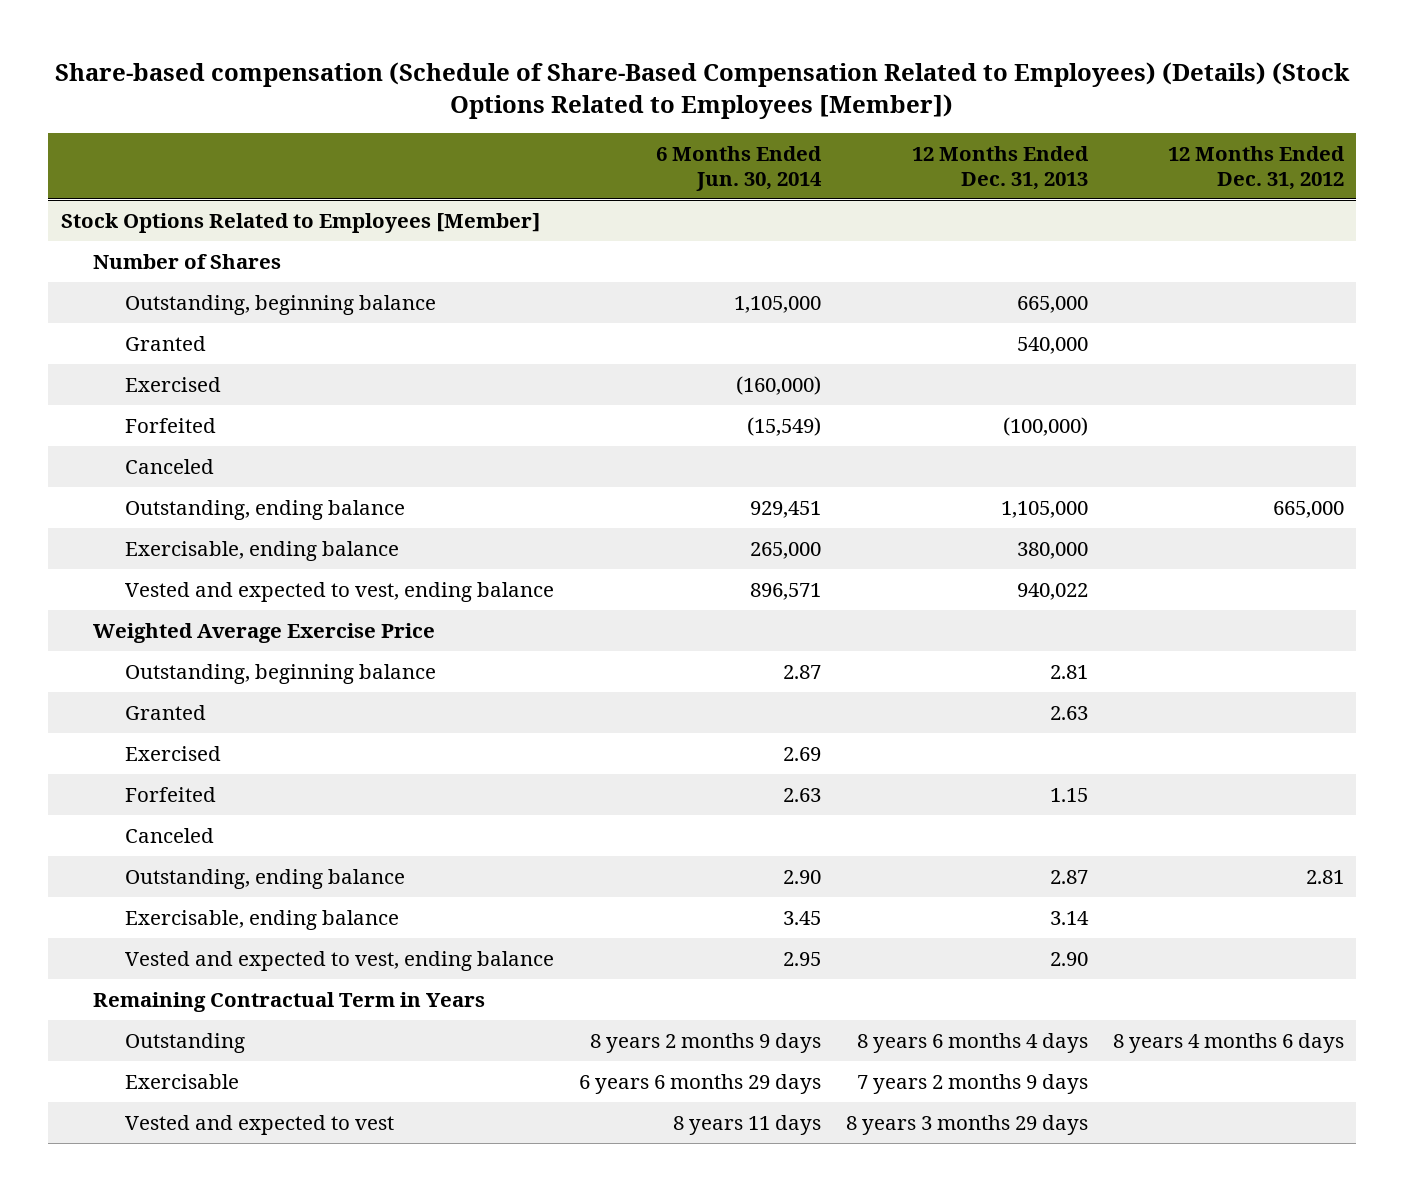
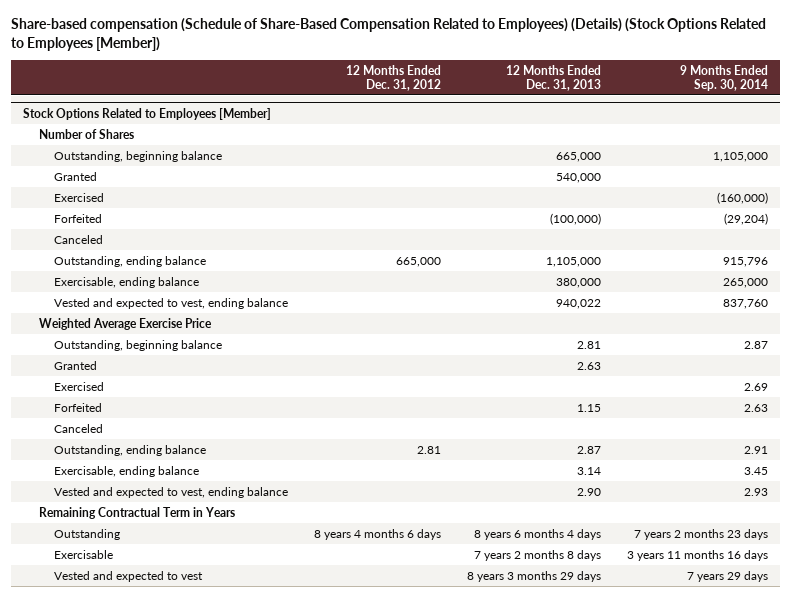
- | 6 Months Ended Jun. 30, 2014 | 12 Months Ended Dec. 31, 2013 | 12 Months Ended Dec. 31, 2012
+ | 12 Months Ended Dec. 31, 2012 | 12 Months Ended Dec. 31, 2013 | 9 Months Ended Sep. 30, 2014
@ Stock Options Related to Employees [Member]
- Exercisable | 6 years 6 months 29 days | 7 years 2 months 9 days |
+ Exercisable | | 7 years 2 months 8 days | 3 years 11 months 16 days

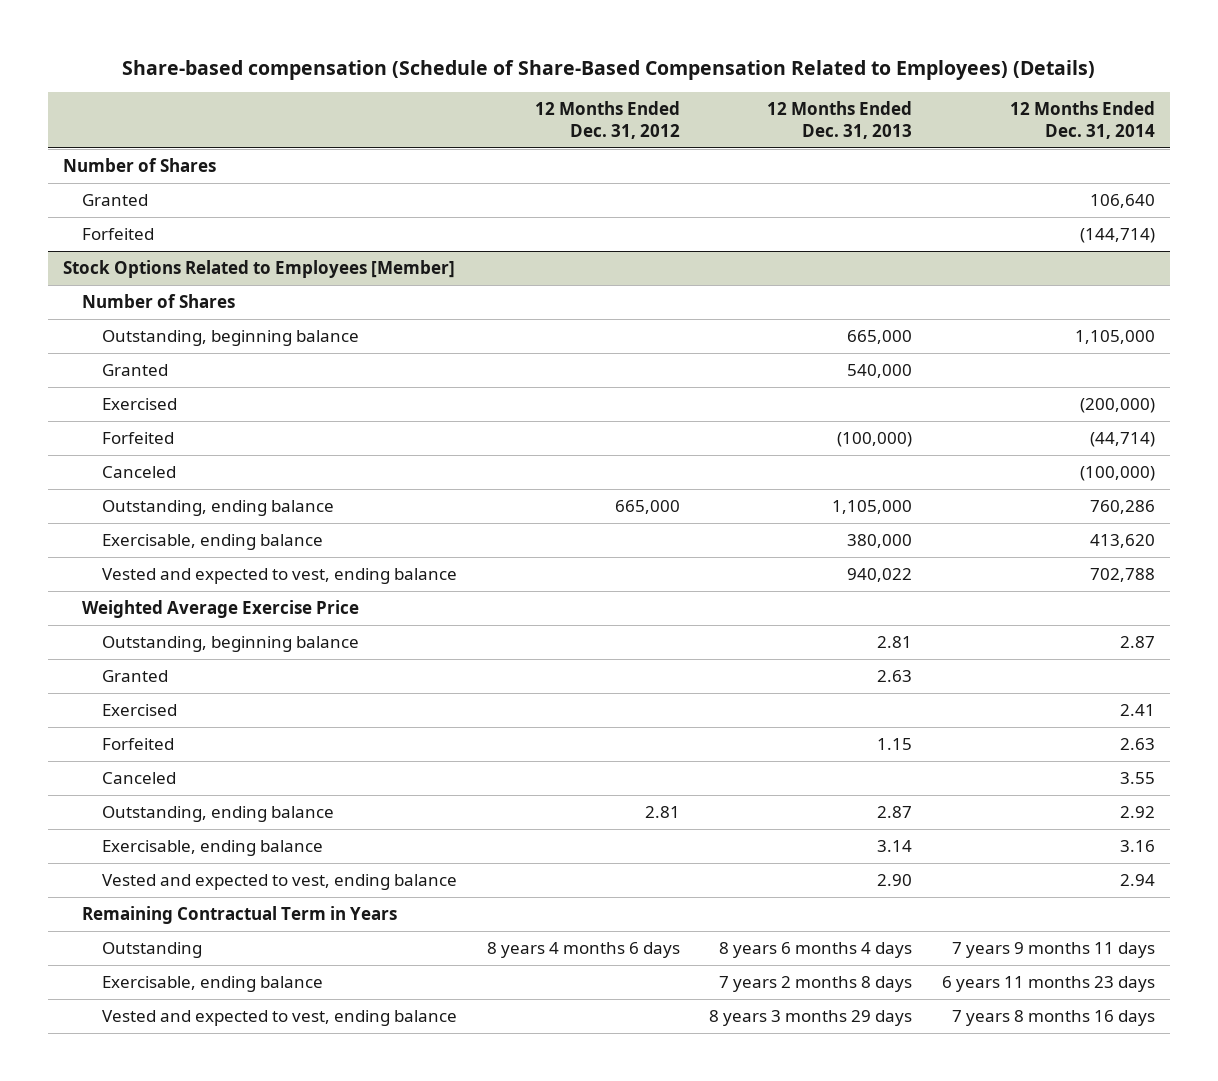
- Share-based compensation (Schedule of Share-Based Compensation Related to Employees) (Details) (Stock Options Related to Employees [Member])
+ Share-based compensation (Schedule of Share-Based Compensation Related to Employees) (Details)
- | 12 Months Ended Dec. 31, 2012 | 12 Months Ended Dec. 31, 2013 | 9 Months Ended Sep. 30, 2014
+ | 12 Months Ended Dec. 31, 2012 | 12 Months Ended Dec. 31, 2013 | 12 Months Ended Dec. 31, 2014
+ Number of Shares
+ Granted | | | 106,640
+ Forfeited | | | (144,714)
@ Stock Options Related to Employees [Member]
- Exercisable | | 7 years 2 months 8 days | 3 years 11 months 16 days
- Vested and expected to vest | | 8 years 3 months 29 days | 7 years 29 days
+ Exercisable, ending balance | | 7 years 2 months 8 days | 6 years 11 months 23 days
+ Vested and expected to vest, ending balance | | 8 years 3 months 29 days | 7 years 8 months 16 days

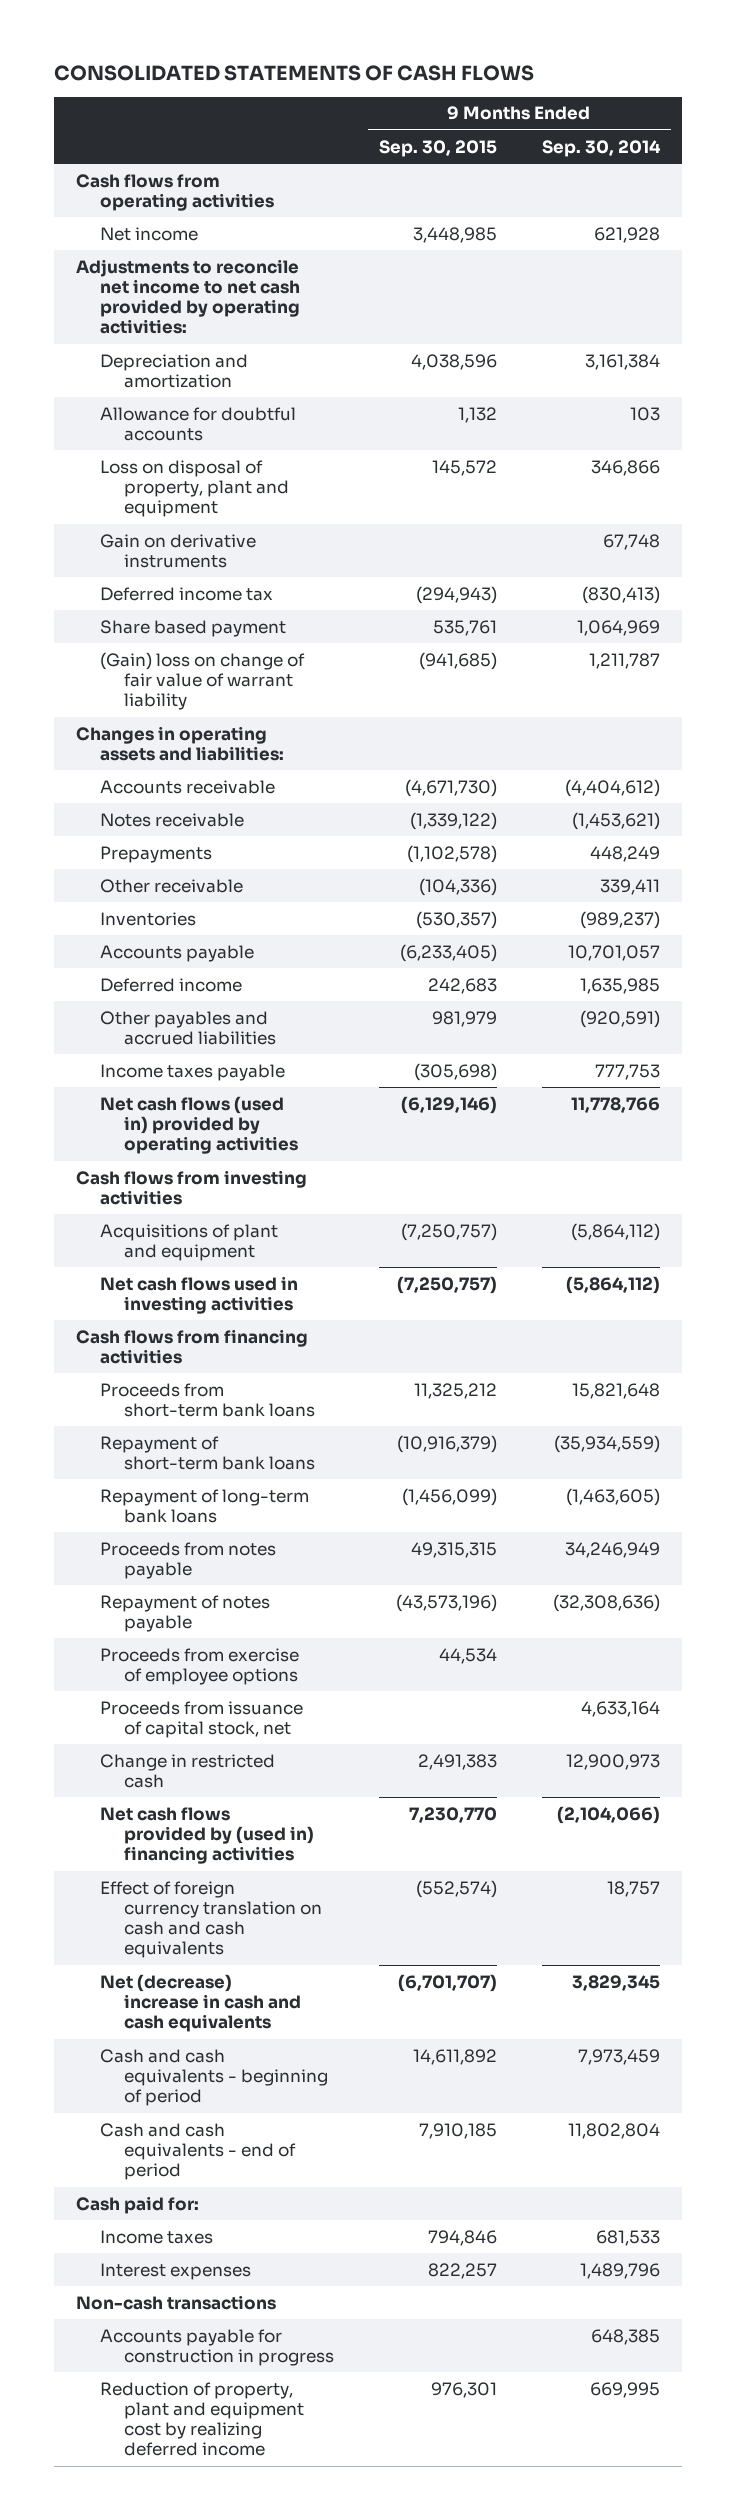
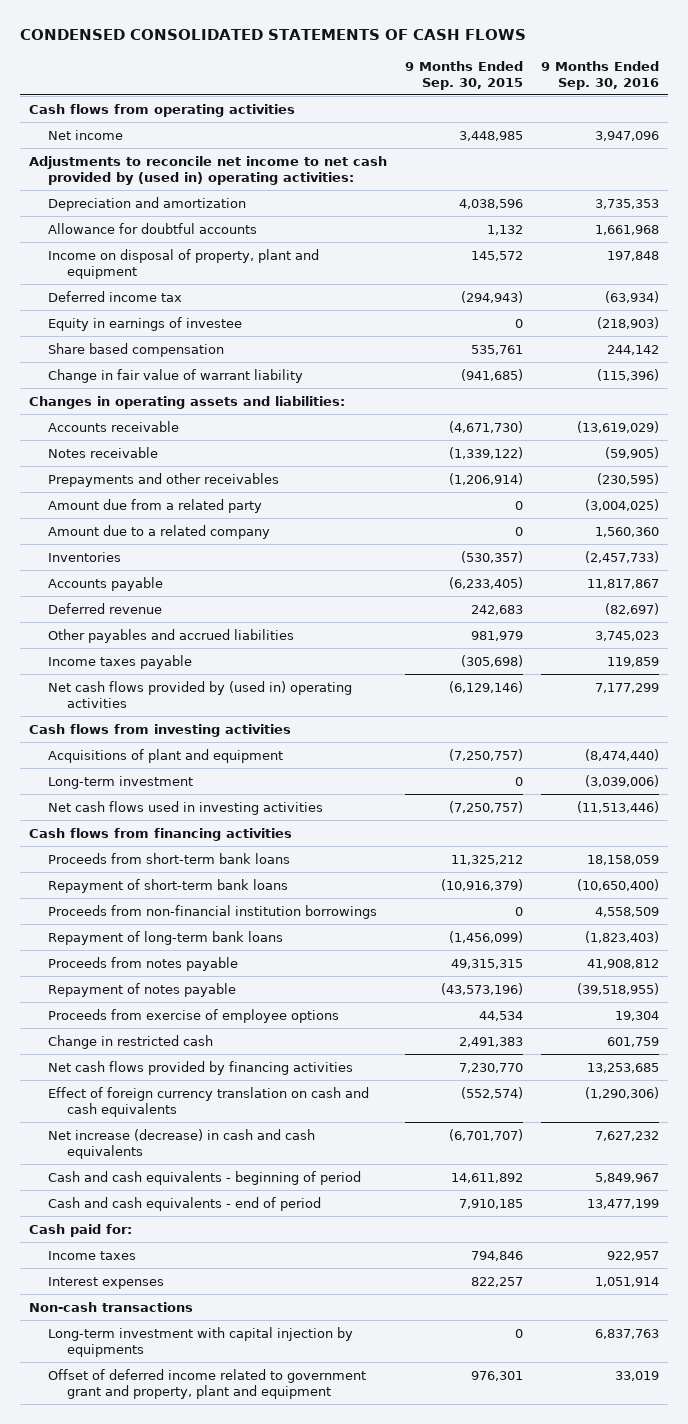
- CONSOLIDATED STATEMENTS OF CASH FLOWS
+ CONDENSED CONSOLIDATED STATEMENTS OF CASH FLOWS
- | 9 Months Ended Sep. 30, 2015 | 9 Months Ended Sep. 30, 2014
+ | 9 Months Ended Sep. 30, 2015 | 9 Months Ended Sep. 30, 2016
- Adjustments to reconcile net income to net cash provided by operating activities:
+ Adjustments to reconcile net income to net cash provided by (used in) operating activities:
- Loss on disposal of property, plant and equipment | 145,572 | 346,866
- Gain on derivative instruments | | 67,748
+ Income on disposal of property, plant and equipment | 145,572 | 197,848
- Share based payment | 535,761 | 1,064,969
- (Gain) loss on change of fair value of warrant liability | (941,685) | 1,211,787
+ Equity in earnings of investee | 0 | (218,903)
+ Share based compensation | 535,761 | 244,142
+ Change in fair value of warrant liability | (941,685) | (115,396)
- Prepayments | (1,102,578) | 448,249
- Other receivable | (104,336) | 339,411
+ Prepayments and other receivables | (1,206,914) | (230,595)
+ Amount due from a related party | 0 | (3,004,025)
+ Amount due to a related company | 0 | 1,560,360
- Deferred income | 242,683 | 1,635,985
+ Deferred revenue | 242,683 | (82,697)
- Net cash flows (used in) provided by operating activities | (6,129,146) | 11,778,766
+ Net cash flows provided by (used in) operating activities | (6,129,146) | 7,177,299
+ Long-term investment | 0 | (3,039,006)
+ Proceeds from non-financial institution borrowings | 0 | 4,558,509
- Proceeds from issuance of capital stock, net | | 4,633,164
- Net cash flows provided by (used in) financing activities | 7,230,770 | (2,104,066)
+ Net cash flows provided by financing activities | 7,230,770 | 13,253,685
- Net (decrease) increase in cash and cash equivalents | (6,701,707) | 3,829,345
+ Net increase (decrease) in cash and cash equivalents | (6,701,707) | 7,627,232
- Accounts payable for construction in progress | | 648,385
- Reduction of property, plant and equipment cost by realizing deferred income | 976,301 | 669,995
+ Long-term investment with capital injection by equipments | 0 | 6,837,763
+ Offset of deferred income related to government grant and property, plant and equipment | 976,301 | 33,019

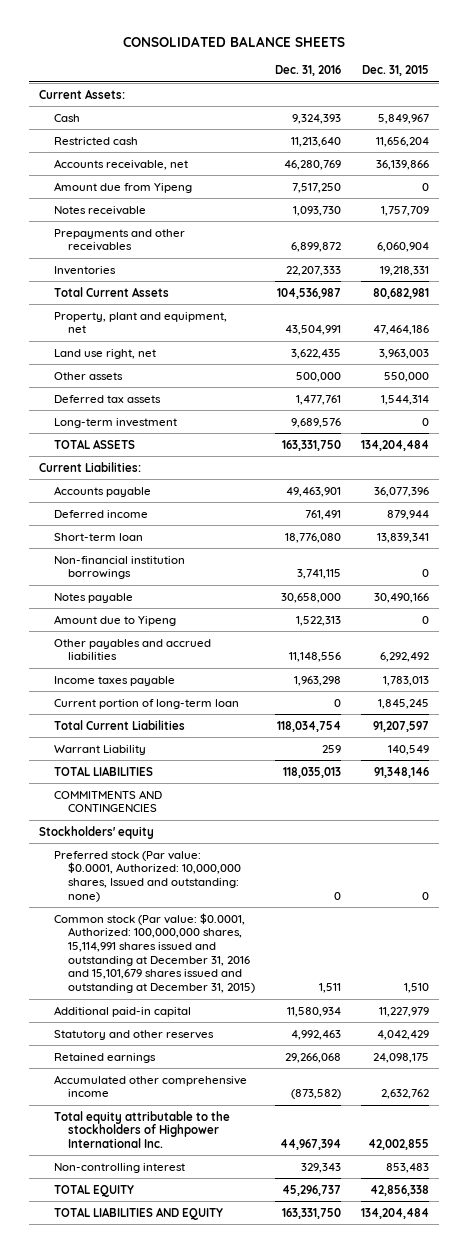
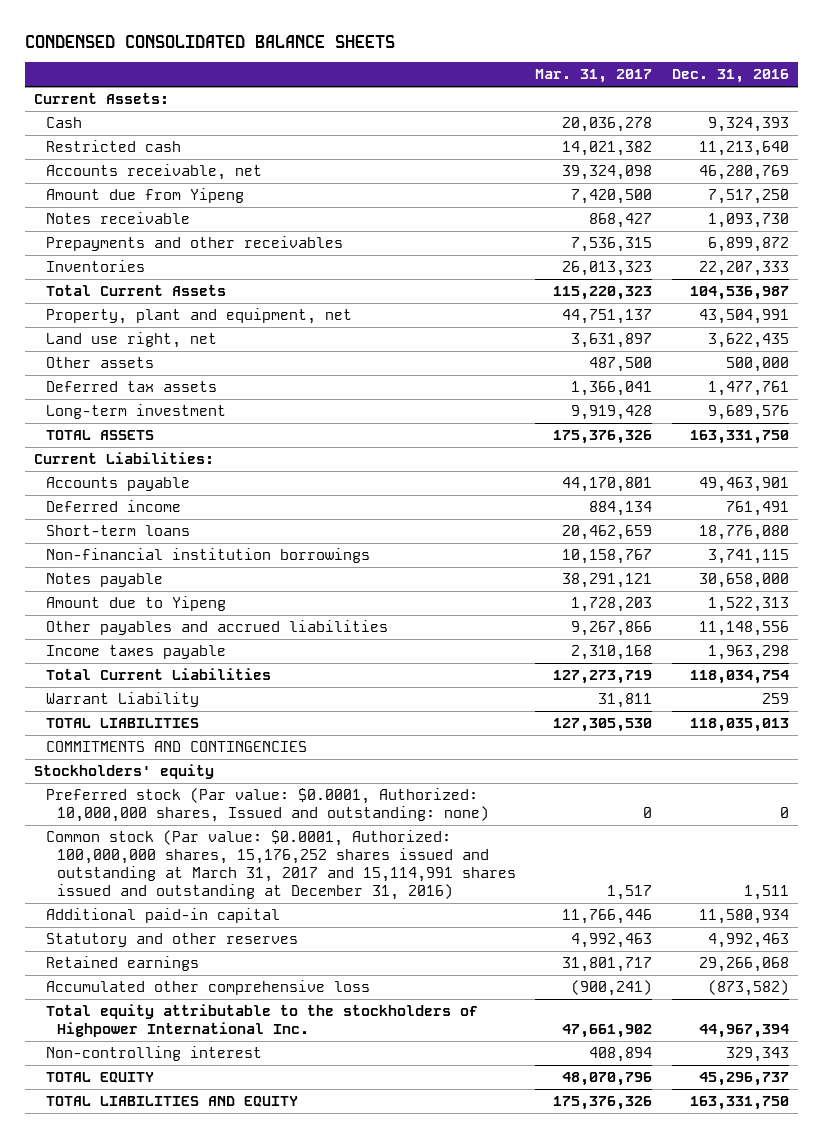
- CONSOLIDATED BALANCE SHEETS
+ CONDENSED CONSOLIDATED BALANCE SHEETS
- | Dec. 31, 2016 | Dec. 31, 2015
+ | Mar. 31, 2017 | Dec. 31, 2016
- Short-term loan | 18,776,080 | 13,839,341
+ Short-term loans | 20,462,659 | 18,776,080
- Current portion of long-term loan | 0 | 1,845,245
- Common stock (Par value: $0.0001, Authorized: 100,000,000 shares, 15,114,991 shares issued and outstanding at December 31, 2016 and 15,101,679 shares issued and outstanding at December 31, 2015) | 1,511 | 1,510
+ Common stock (Par value: $0.0001, Authorized: 100,000,000 shares, 15,176,252 shares issued and outstanding at March 31, 2017 and 15,114,991 shares issued and outstanding at December 31, 2016) | 1,517 | 1,511
- Accumulated other comprehensive income | (873,582) | 2,632,762
+ Accumulated other comprehensive loss | (900,241) | (873,582)

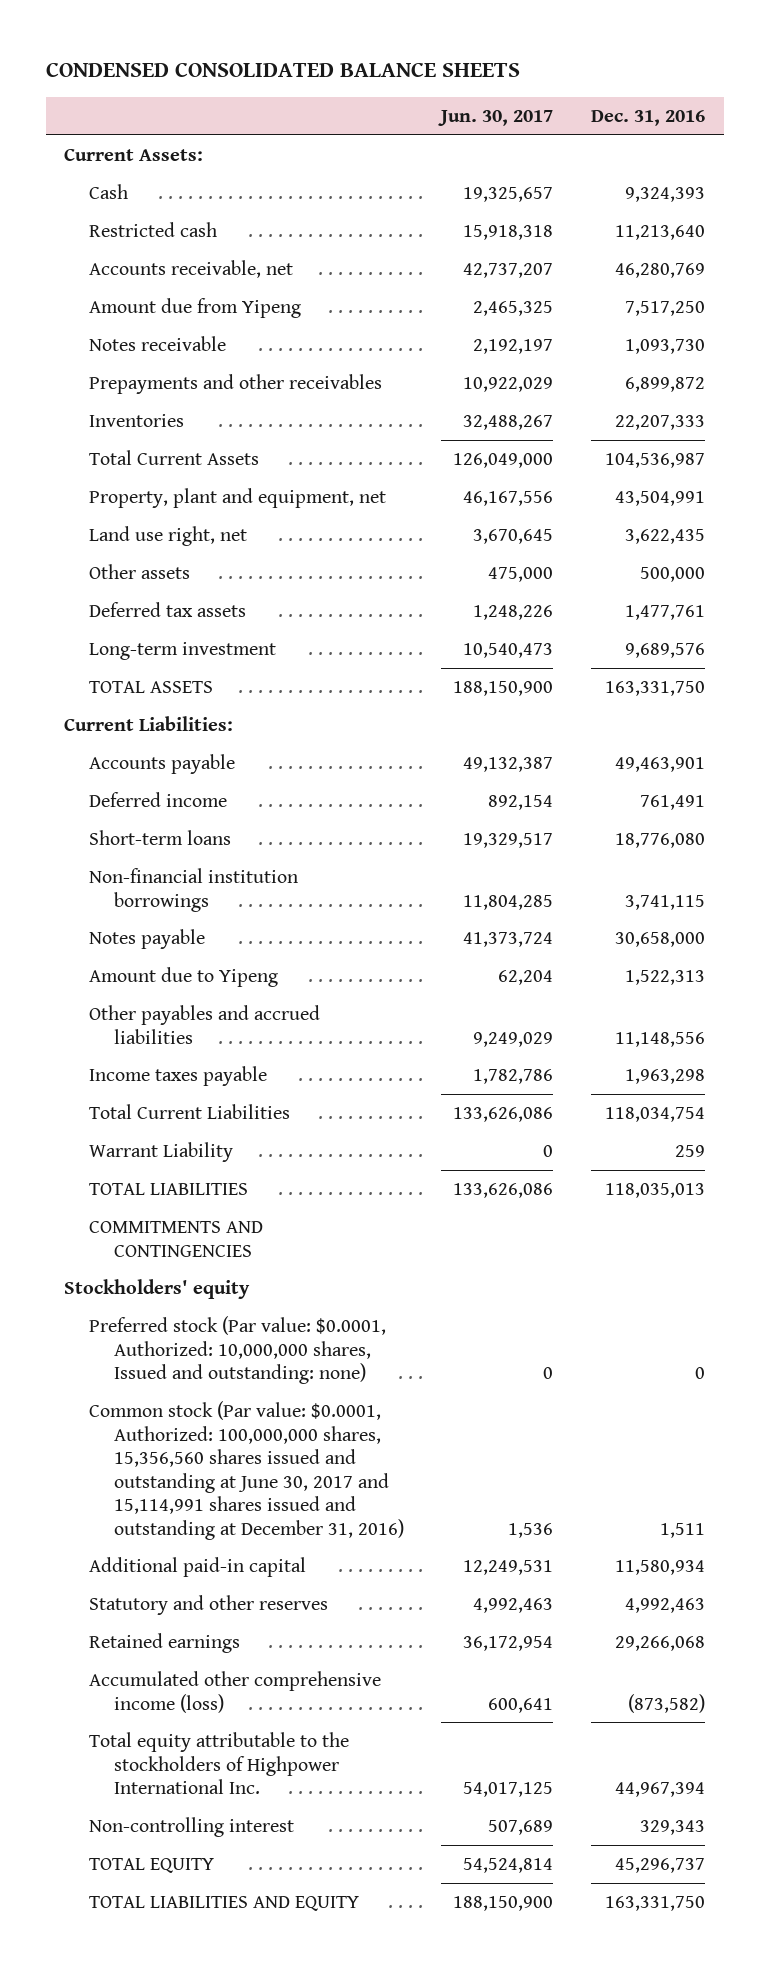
- | Mar. 31, 2017 | Dec. 31, 2016
+ | Jun. 30, 2017 | Dec. 31, 2016
- Common stock (Par value: $0.0001, Authorized: 100,000,000 shares, 15,176,252 shares issued and outstanding at March 31, 2017 and 15,114,991 shares issued and outstanding at December 31, 2016) | 1,517 | 1,511
+ Common stock (Par value: $0.0001, Authorized: 100,000,000 shares, 15,356,560 shares issued and outstanding at June 30, 2017 and 15,114,991 shares issued and outstanding at December 31, 2016) | 1,536 | 1,511
- Accumulated other comprehensive loss | (900,241) | (873,582)
+ Accumulated other comprehensive income (loss) | 600,641 | (873,582)

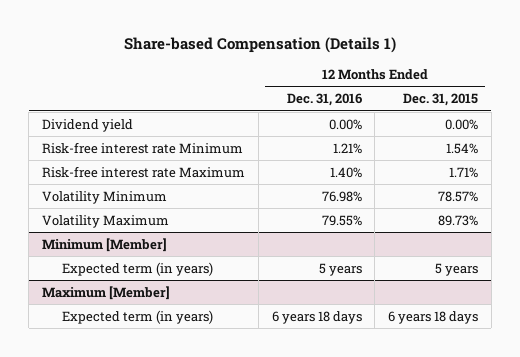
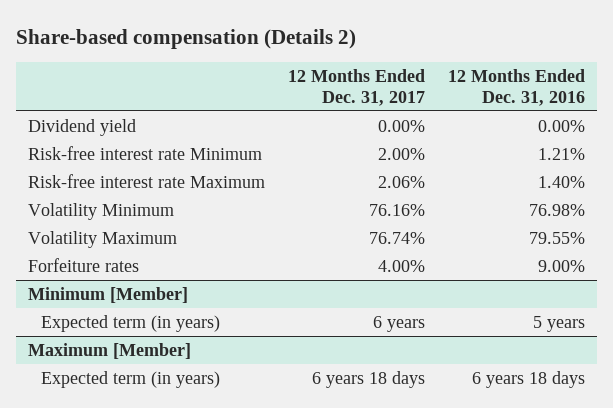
- Share-based Compensation (Details 1)
+ Share-based compensation (Details 2)
- | 12 Months Ended Dec. 31, 2016 | 12 Months Ended Dec. 31, 2015
+ | 12 Months Ended Dec. 31, 2017 | 12 Months Ended Dec. 31, 2016
+ Forfeiture rates | 4.00% | 9.00%

